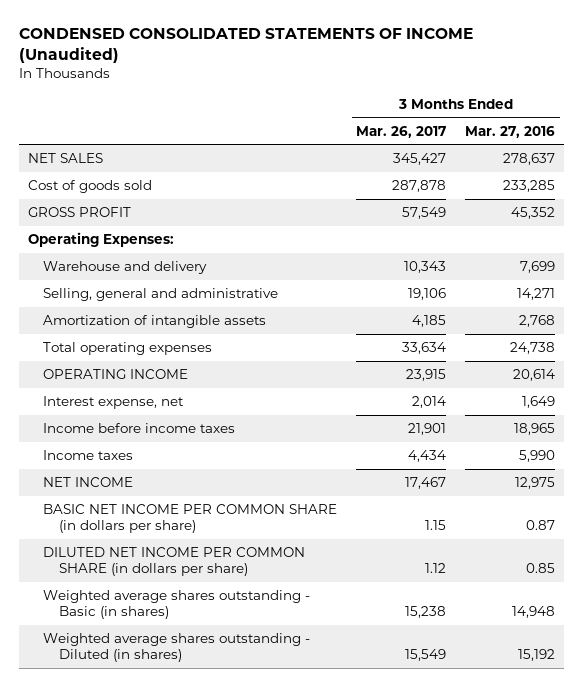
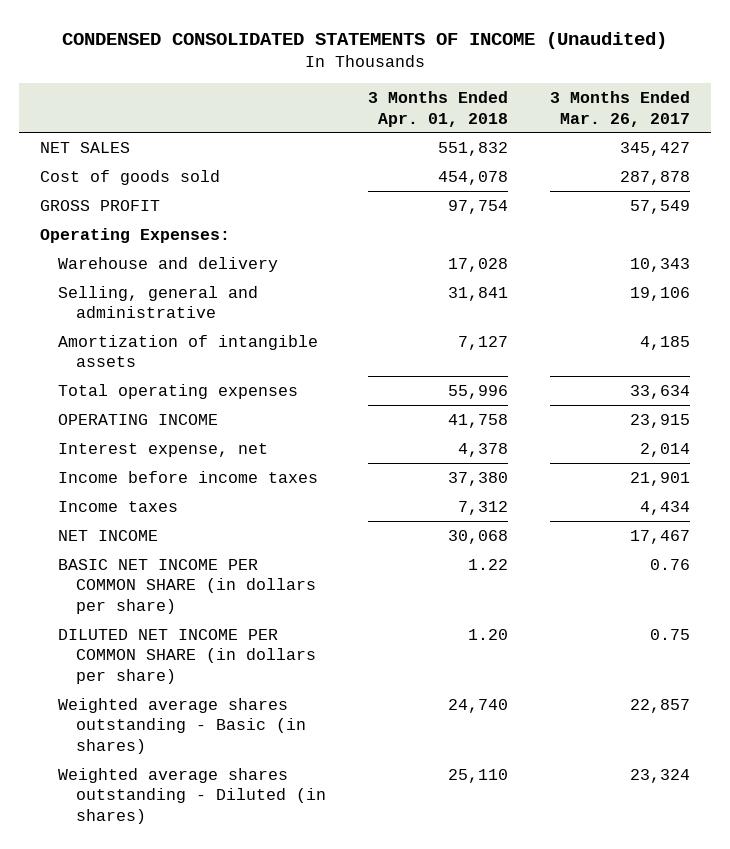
- | 3 Months Ended Mar. 26, 2017 | 3 Months Ended Mar. 27, 2016
+ | 3 Months Ended Apr. 01, 2018 | 3 Months Ended Mar. 26, 2017
- BASIC NET INCOME PER COMMON SHARE (in dollars per share) | 1.15 | 0.87
- DILUTED NET INCOME PER COMMON SHARE (in dollars per share) | 1.12 | 0.85
- Weighted average shares outstanding - Basic (in shares) | 15,238 | 14,948
- Weighted average shares outstanding - Diluted (in shares) | 15,549 | 15,192
+ BASIC NET INCOME PER COMMON SHARE (in dollars per share) | 1.22 | 0.76
+ DILUTED NET INCOME PER COMMON SHARE (in dollars per share) | 1.20 | 0.75
+ Weighted average shares outstanding - Basic (in shares) | 24,740 | 22,857
+ Weighted average shares outstanding - Diluted (in shares) | 25,110 | 23,324

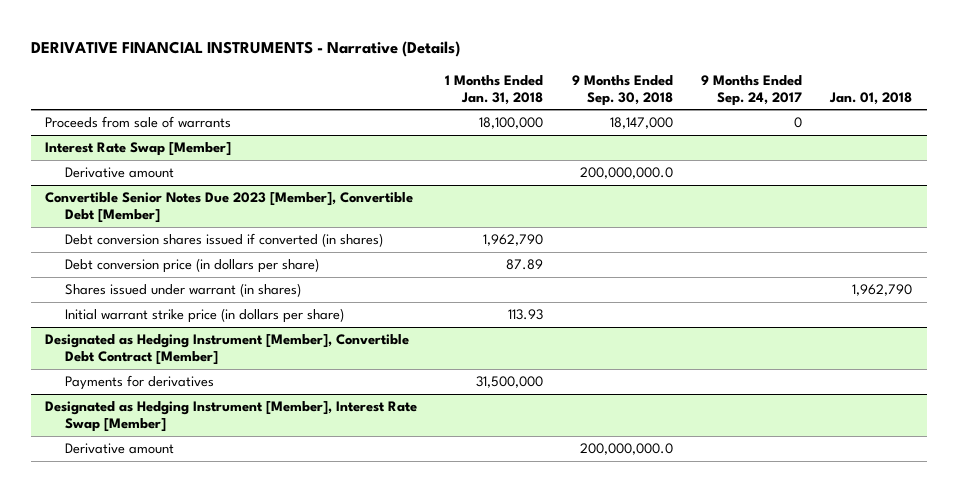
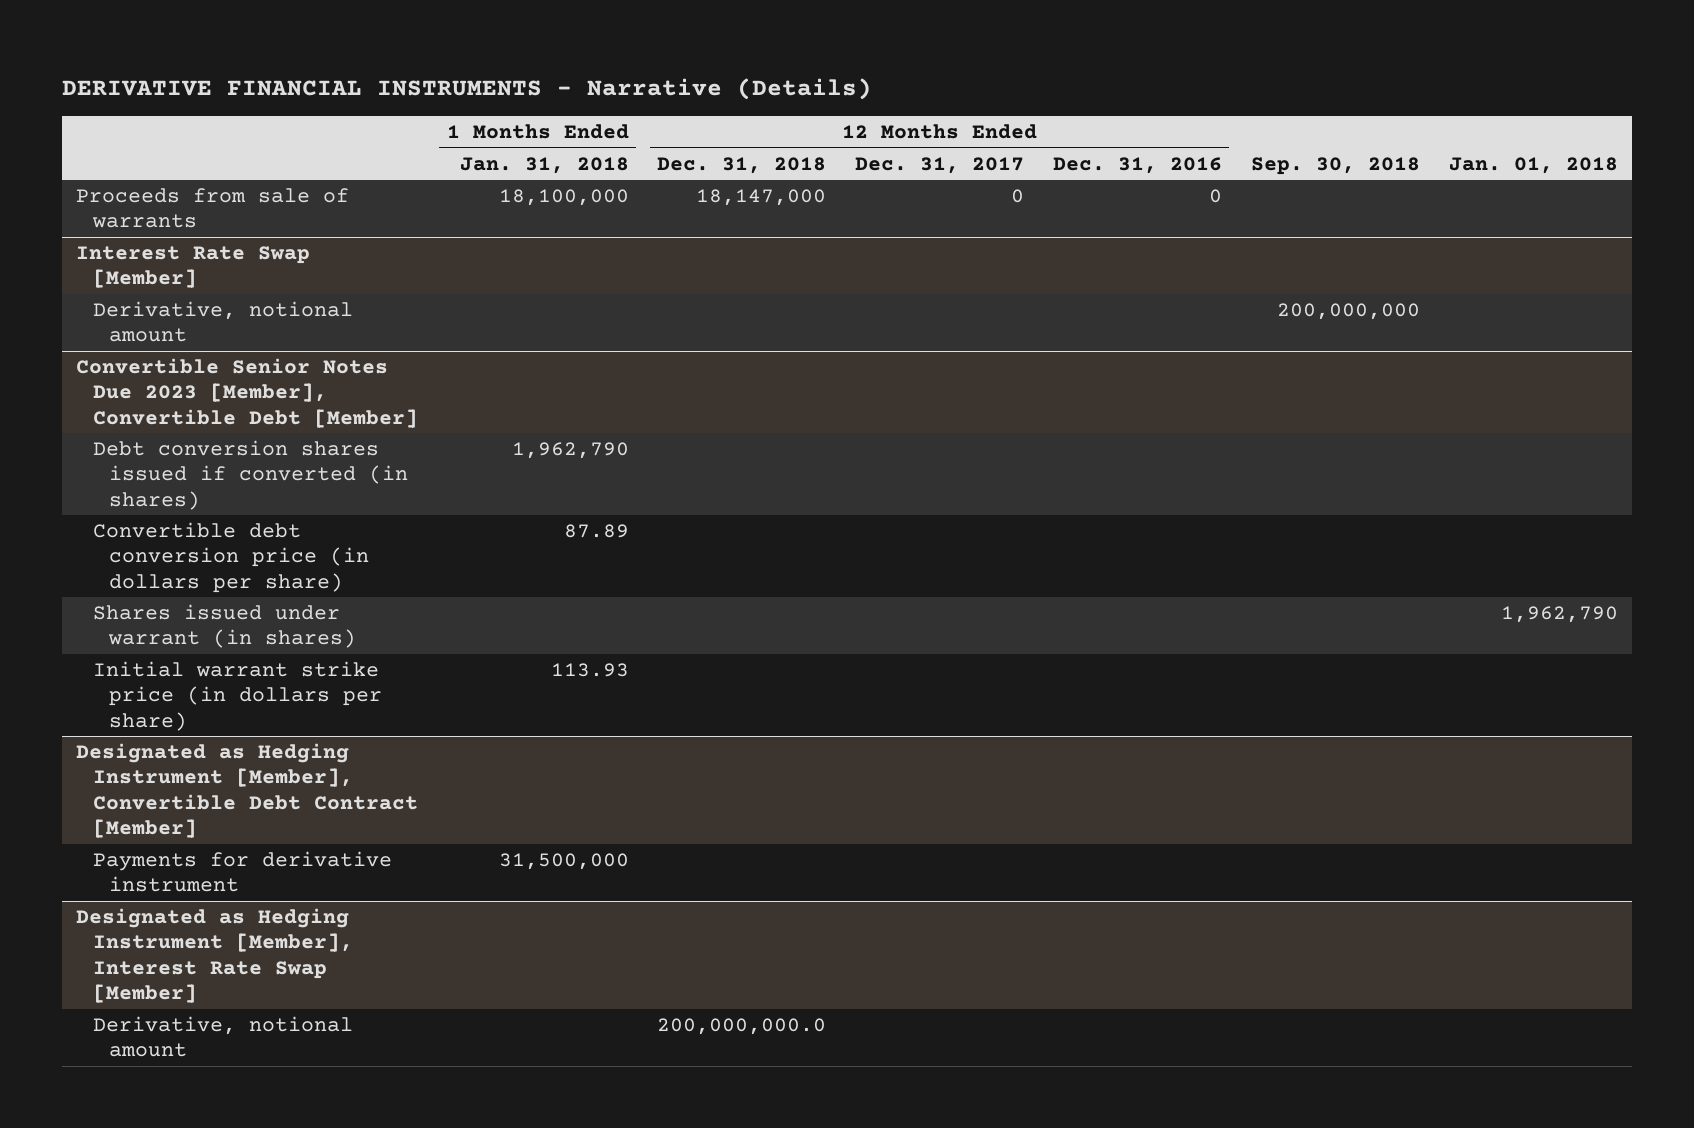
- | 1 Months Ended Jan. 31, 2018 | 9 Months Ended Sep. 30, 2018 | 9 Months Ended Sep. 24, 2017 | Jan. 01, 2018
+ | 1 Months Ended Jan. 31, 2018 | 12 Months Ended Dec. 31, 2018 | 12 Months Ended Dec. 31, 2017 | 12 Months Ended Dec. 31, 2016 | Sep. 30, 2018 | Jan. 01, 2018
@ Interest Rate Swap [Member]
- Derivative amount | | 200,000,000.0 | |
+ Derivative, notional amount | | | | | 200,000,000 |
@ Convertible Senior Notes Due 2023 [Member], Convertible Debt [Member]
- Debt conversion price (in dollars per share) | 87.89 | | |
+ Convertible debt conversion price (in dollars per share) | 87.89 | | | | |
@ Designated as Hedging Instrument [Member], Convertible Debt Contract [Member]
- Payments for derivatives | 31,500,000 | | |
+ Payments for derivative instrument | 31,500,000 | | | | |
@ Designated as Hedging Instrument [Member], Interest Rate Swap [Member]
- Derivative amount | | 200,000,000.0 | |
+ Derivative, notional amount | | 200,000,000.0 | | | |

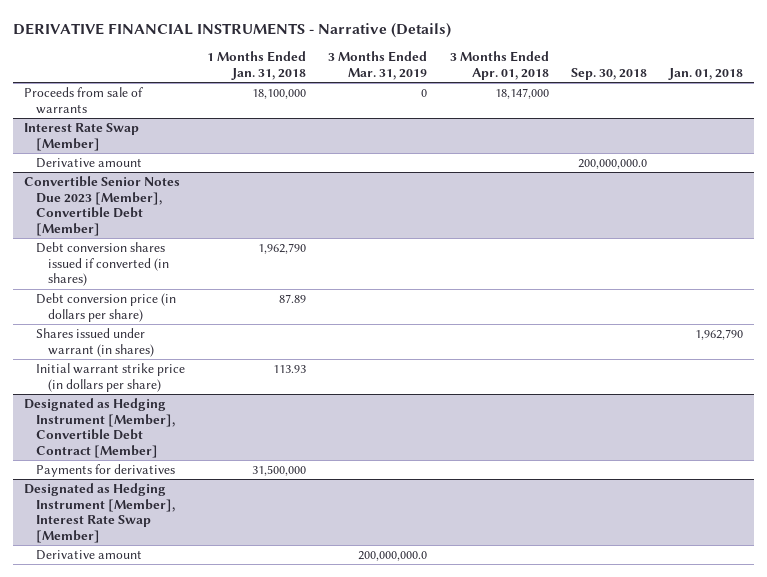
- | 1 Months Ended Jan. 31, 2018 | 12 Months Ended Dec. 31, 2018 | 12 Months Ended Dec. 31, 2017 | 12 Months Ended Dec. 31, 2016 | Sep. 30, 2018 | Jan. 01, 2018
+ | 1 Months Ended Jan. 31, 2018 | 3 Months Ended Mar. 31, 2019 | 3 Months Ended Apr. 01, 2018 | Sep. 30, 2018 | Jan. 01, 2018
@ Interest Rate Swap [Member]
- Derivative, notional amount | | | | | 200,000,000 |
+ Derivative amount | | | | 200,000,000.0 |
@ Convertible Senior Notes Due 2023 [Member], Convertible Debt [Member]
- Convertible debt conversion price (in dollars per share) | 87.89 | | | | |
+ Debt conversion price (in dollars per share) | 87.89 | | | |
@ Designated as Hedging Instrument [Member], Convertible Debt Contract [Member]
- Payments for derivative instrument | 31,500,000 | | | | |
+ Payments for derivatives | 31,500,000 | | | |
@ Designated as Hedging Instrument [Member], Interest Rate Swap [Member]
- Derivative, notional amount | | 200,000,000.0 | | | |
+ Derivative amount | | 200,000,000.0 | | |

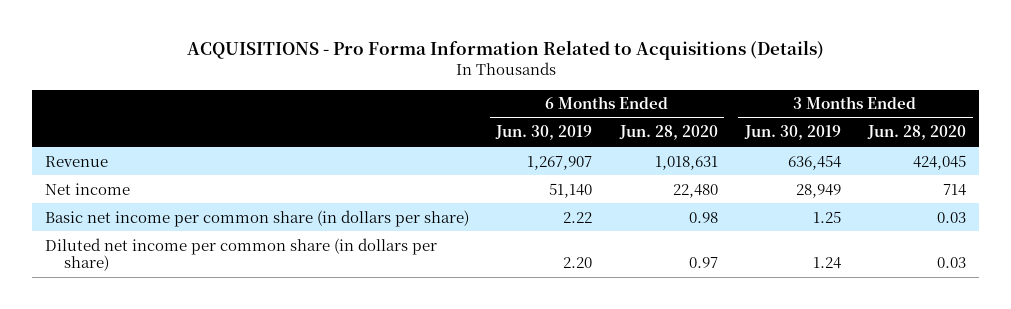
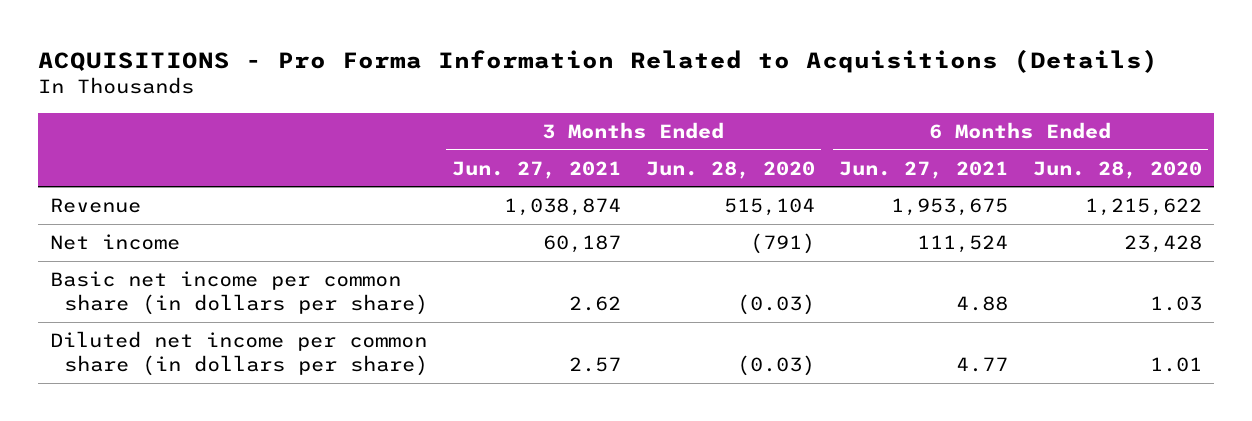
- | 6 Months Ended Jun. 30, 2019 | 6 Months Ended Jun. 28, 2020 | 3 Months Ended Jun. 30, 2019 | 3 Months Ended Jun. 28, 2020
+ | 3 Months Ended Jun. 27, 2021 | 3 Months Ended Jun. 28, 2020 | 6 Months Ended Jun. 27, 2021 | 6 Months Ended Jun. 28, 2020
- Revenue | 1,267,907 | 1,018,631 | 636,454 | 424,045
- Net income | 51,140 | 22,480 | 28,949 | 714
- Basic net income per common share (in dollars per share) | 2.22 | 0.98 | 1.25 | 0.03
- Diluted net income per common share (in dollars per share) | 2.20 | 0.97 | 1.24 | 0.03
+ Revenue | 1,038,874 | 515,104 | 1,953,675 | 1,215,622
+ Net income | 60,187 | (791) | 111,524 | 23,428
+ Basic net income per common share (in dollars per share) | 2.62 | (0.03) | 4.88 | 1.03
+ Diluted net income per common share (in dollars per share) | 2.57 | (0.03) | 4.77 | 1.01

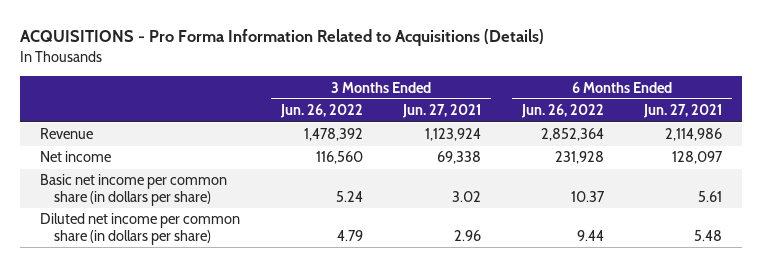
- | 3 Months Ended Jun. 27, 2021 | 3 Months Ended Jun. 28, 2020 | 6 Months Ended Jun. 27, 2021 | 6 Months Ended Jun. 28, 2020
+ | 3 Months Ended Jun. 26, 2022 | 3 Months Ended Jun. 27, 2021 | 6 Months Ended Jun. 26, 2022 | 6 Months Ended Jun. 27, 2021
- Revenue | 1,038,874 | 515,104 | 1,953,675 | 1,215,622
- Net income | 60,187 | (791) | 111,524 | 23,428
- Basic net income per common share (in dollars per share) | 2.62 | (0.03) | 4.88 | 1.03
- Diluted net income per common share (in dollars per share) | 2.57 | (0.03) | 4.77 | 1.01
+ Revenue | 1,478,392 | 1,123,924 | 2,852,364 | 2,114,986
+ Net income | 116,560 | 69,338 | 231,928 | 128,097
+ Basic net income per common share (in dollars per share) | 5.24 | 3.02 | 10.37 | 5.61
+ Diluted net income per common share (in dollars per share) | 4.79 | 2.96 | 9.44 | 5.48

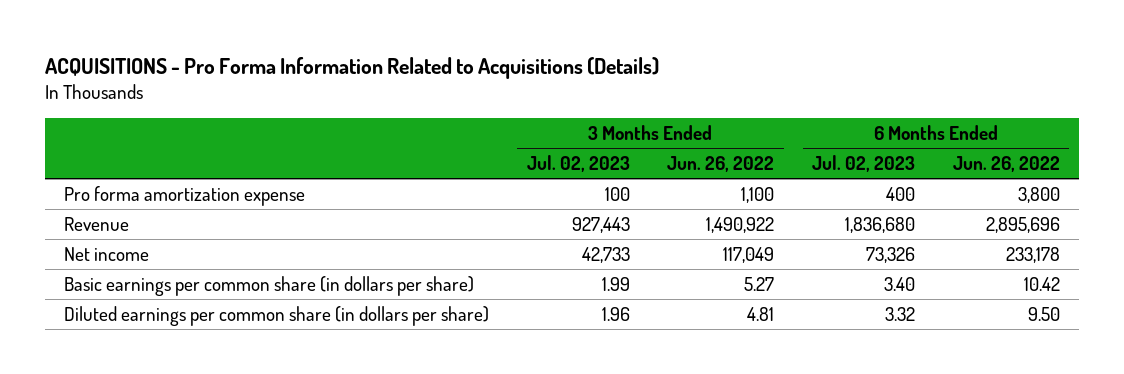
- | 3 Months Ended Jun. 26, 2022 | 3 Months Ended Jun. 27, 2021 | 6 Months Ended Jun. 26, 2022 | 6 Months Ended Jun. 27, 2021
+ | 3 Months Ended Jul. 02, 2023 | 3 Months Ended Jun. 26, 2022 | 6 Months Ended Jul. 02, 2023 | 6 Months Ended Jun. 26, 2022
- Revenue | 1,478,392 | 1,123,924 | 2,852,364 | 2,114,986
- Net income | 116,560 | 69,338 | 231,928 | 128,097
- Basic net income per common share (in dollars per share) | 5.24 | 3.02 | 10.37 | 5.61
- Diluted net income per common share (in dollars per share) | 4.79 | 2.96 | 9.44 | 5.48
+ Pro forma amortization expense | 100 | 1,100 | 400 | 3,800
+ Revenue | 927,443 | 1,490,922 | 1,836,680 | 2,895,696
+ Net income | 42,733 | 117,049 | 73,326 | 233,178
+ Basic earnings per common share (in dollars per share) | 1.99 | 5.27 | 3.40 | 10.42
+ Diluted earnings per common share (in dollars per share) | 1.96 | 4.81 | 3.32 | 9.50

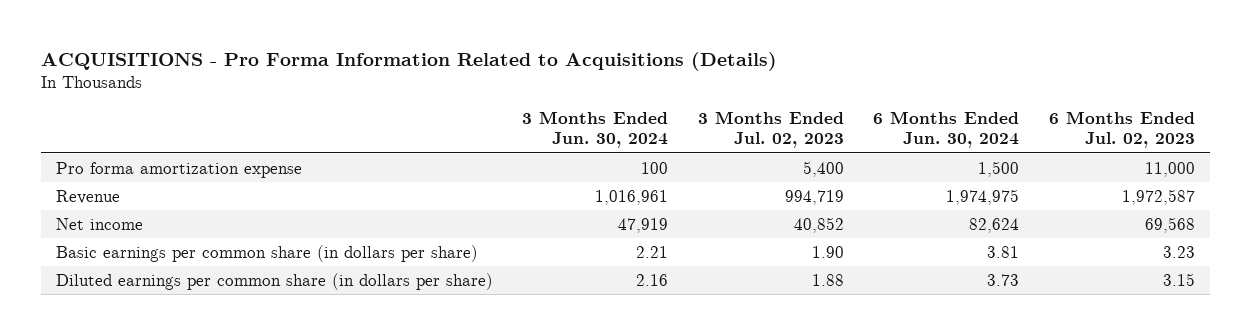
- | 3 Months Ended Jul. 02, 2023 | 3 Months Ended Jun. 26, 2022 | 6 Months Ended Jul. 02, 2023 | 6 Months Ended Jun. 26, 2022
+ | 3 Months Ended Jun. 30, 2024 | 3 Months Ended Jul. 02, 2023 | 6 Months Ended Jun. 30, 2024 | 6 Months Ended Jul. 02, 2023
- Pro forma amortization expense | 100 | 1,100 | 400 | 3,800
- Revenue | 927,443 | 1,490,922 | 1,836,680 | 2,895,696
- Net income | 42,733 | 117,049 | 73,326 | 233,178
- Basic earnings per common share (in dollars per share) | 1.99 | 5.27 | 3.40 | 10.42
- Diluted earnings per common share (in dollars per share) | 1.96 | 4.81 | 3.32 | 9.50
+ Pro forma amortization expense | 100 | 5,400 | 1,500 | 11,000
+ Revenue | 1,016,961 | 994,719 | 1,974,975 | 1,972,587
+ Net income | 47,919 | 40,852 | 82,624 | 69,568
+ Basic earnings per common share (in dollars per share) | 2.21 | 1.90 | 3.81 | 3.23
+ Diluted earnings per common share (in dollars per share) | 2.16 | 1.88 | 3.73 | 3.15

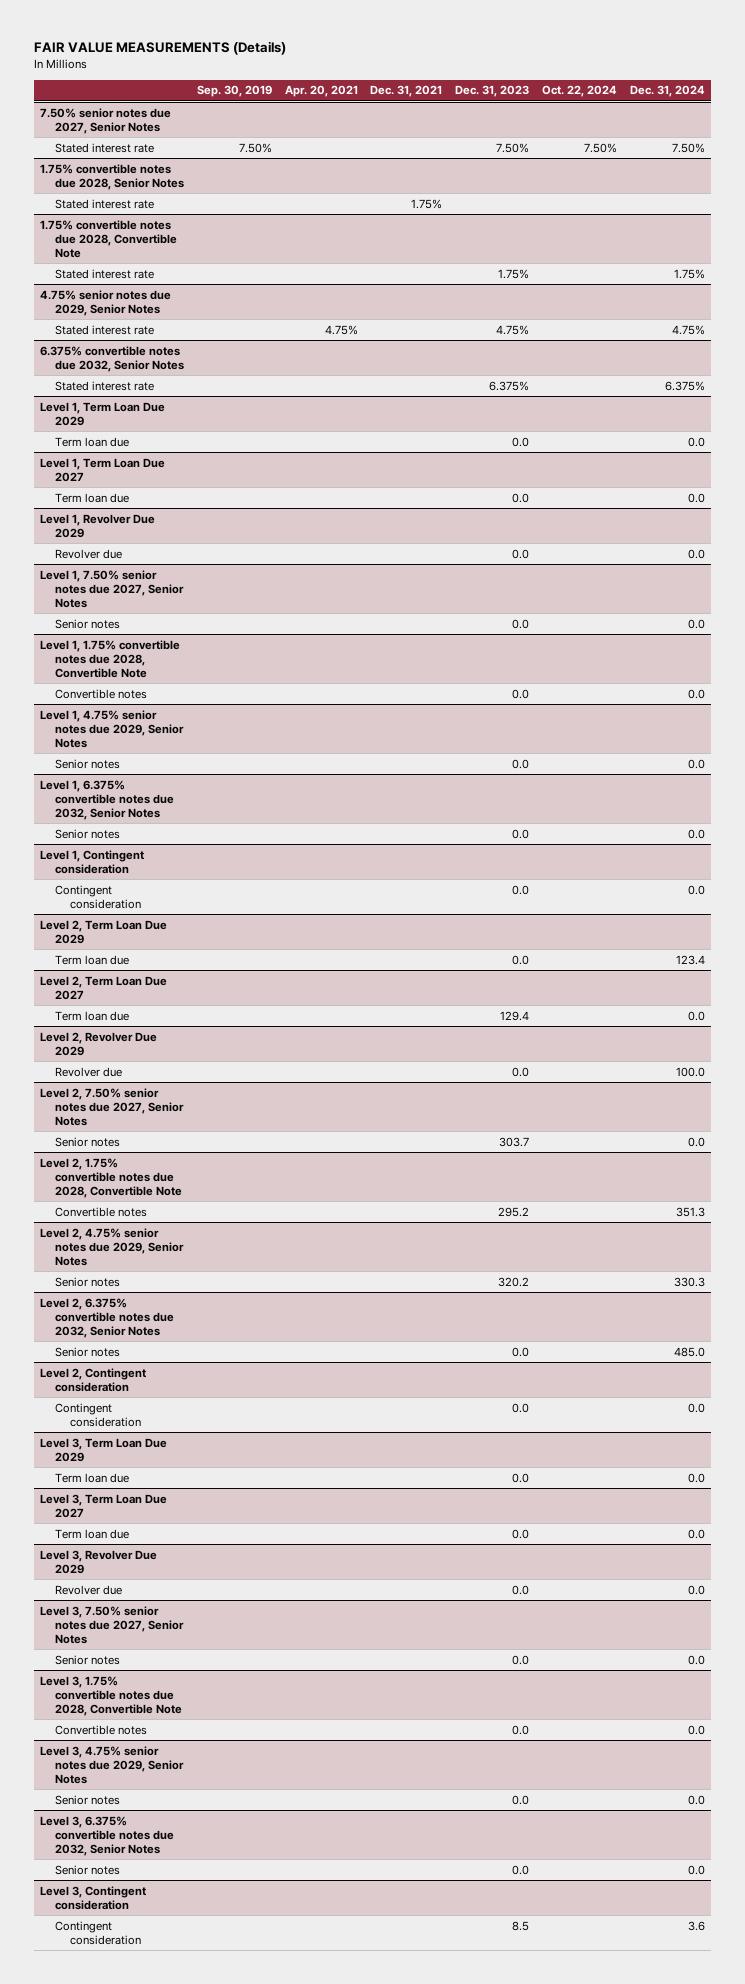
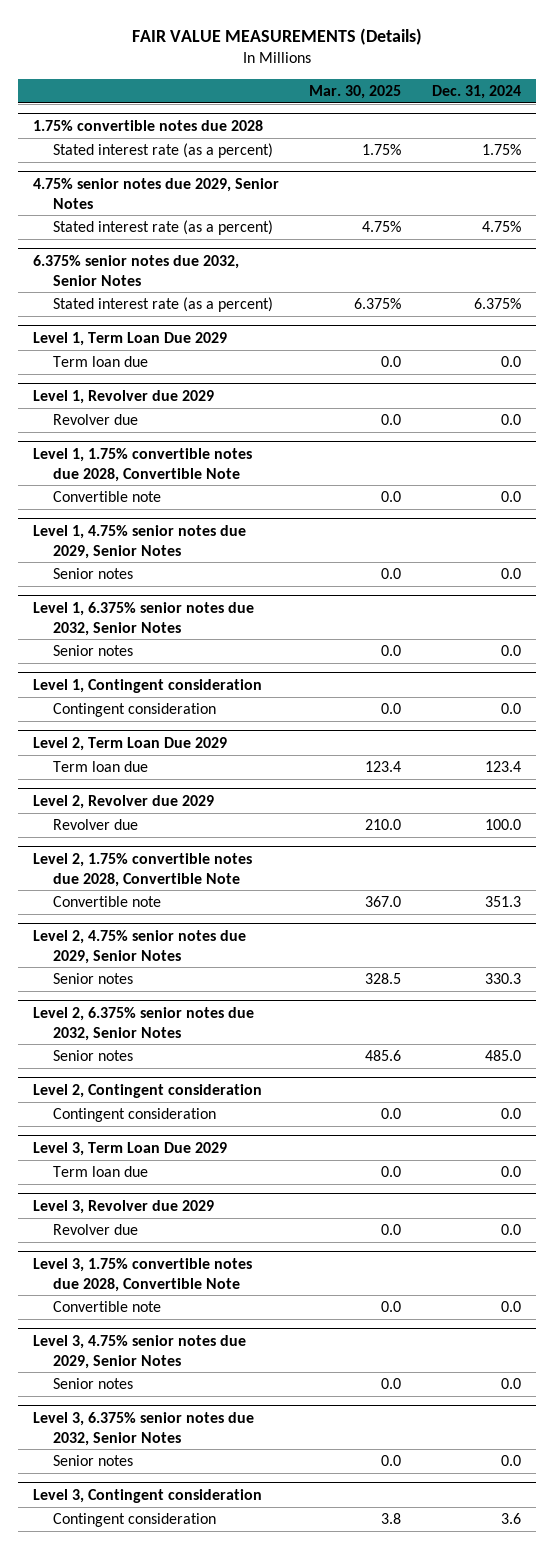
- | Sep. 30, 2019 | Apr. 20, 2021 | Dec. 31, 2021 | Dec. 31, 2023 | Oct. 22, 2024 | Dec. 31, 2024
+ | Mar. 30, 2025 | Dec. 31, 2024
- 7.50% senior notes due 2027, Senior Notes
- Stated interest rate | 7.50% | | | 7.50% | 7.50% | 7.50%
- 1.75% convertible notes due 2028, Senior Notes
- Stated interest rate | | | 1.75% | | |
- 1.75% convertible notes due 2028, Convertible Note
- Stated interest rate | | | | 1.75% | | 1.75%
+ 1.75% convertible notes due 2028
+ Stated interest rate (as a percent) | 1.75% | 1.75%
@ 4.75% senior notes due 2029, Senior Notes
- Stated interest rate | | 4.75% | | 4.75% | | 4.75%
- 6.375% convertible notes due 2032, Senior Notes
- Stated interest rate | | | | 6.375% | | 6.375%
@ 4.75% senior notes due 2029, Senior Notes
+ Stated interest rate (as a percent) | 4.75% | 4.75%
+ 6.375% senior notes due 2032, Senior Notes
+ Stated interest rate (as a percent) | 6.375% | 6.375%
- Level 1, Term Loan Due 2027
- Term loan due | | | | 0.0 | | 0.0
- Level 1, Revolver Due 2029
+ Level 1, Revolver due 2029
- Level 1, 7.50% senior notes due 2027, Senior Notes
- Senior notes | | | | 0.0 | | 0.0
@ Level 1, 1.75% convertible notes due 2028, Convertible Note
- Convertible notes | | | | 0.0 | | 0.0
+ Convertible note | 0.0 | 0.0
- Level 1, 6.375% convertible notes due 2032, Senior Notes
+ Level 1, 6.375% senior notes due 2032, Senior Notes
- Level 2, Term Loan Due 2027
- Term loan due | | | | 129.4 | | 0.0
- Level 2, Revolver Due 2029
+ Level 2, Revolver due 2029
- Level 2, 7.50% senior notes due 2027, Senior Notes
- Senior notes | | | | 303.7 | | 0.0
@ Level 2, 1.75% convertible notes due 2028, Convertible Note
- Convertible notes | | | | 295.2 | | 351.3
+ Convertible note | 367.0 | 351.3
- Level 2, 6.375% convertible notes due 2032, Senior Notes
+ Level 2, 6.375% senior notes due 2032, Senior Notes
- Level 3, Term Loan Due 2027
- Term loan due | | | | 0.0 | | 0.0
- Level 3, Revolver Due 2029
+ Level 3, Revolver due 2029
- Level 3, 7.50% senior notes due 2027, Senior Notes
- Senior notes | | | | 0.0 | | 0.0
@ Level 3, 1.75% convertible notes due 2028, Convertible Note
- Convertible notes | | | | 0.0 | | 0.0
+ Convertible note | 0.0 | 0.0
- Level 3, 6.375% convertible notes due 2032, Senior Notes
+ Level 3, 6.375% senior notes due 2032, Senior Notes

